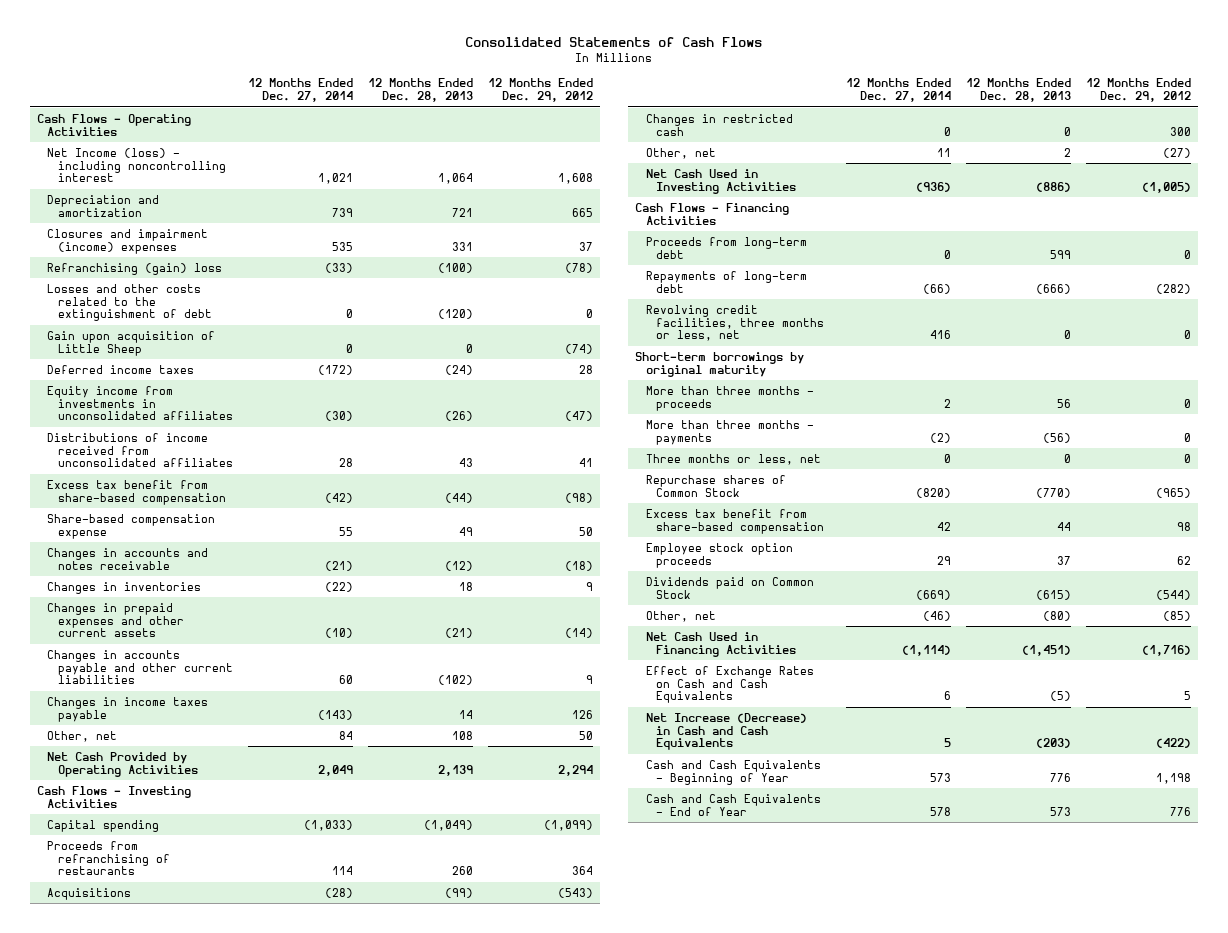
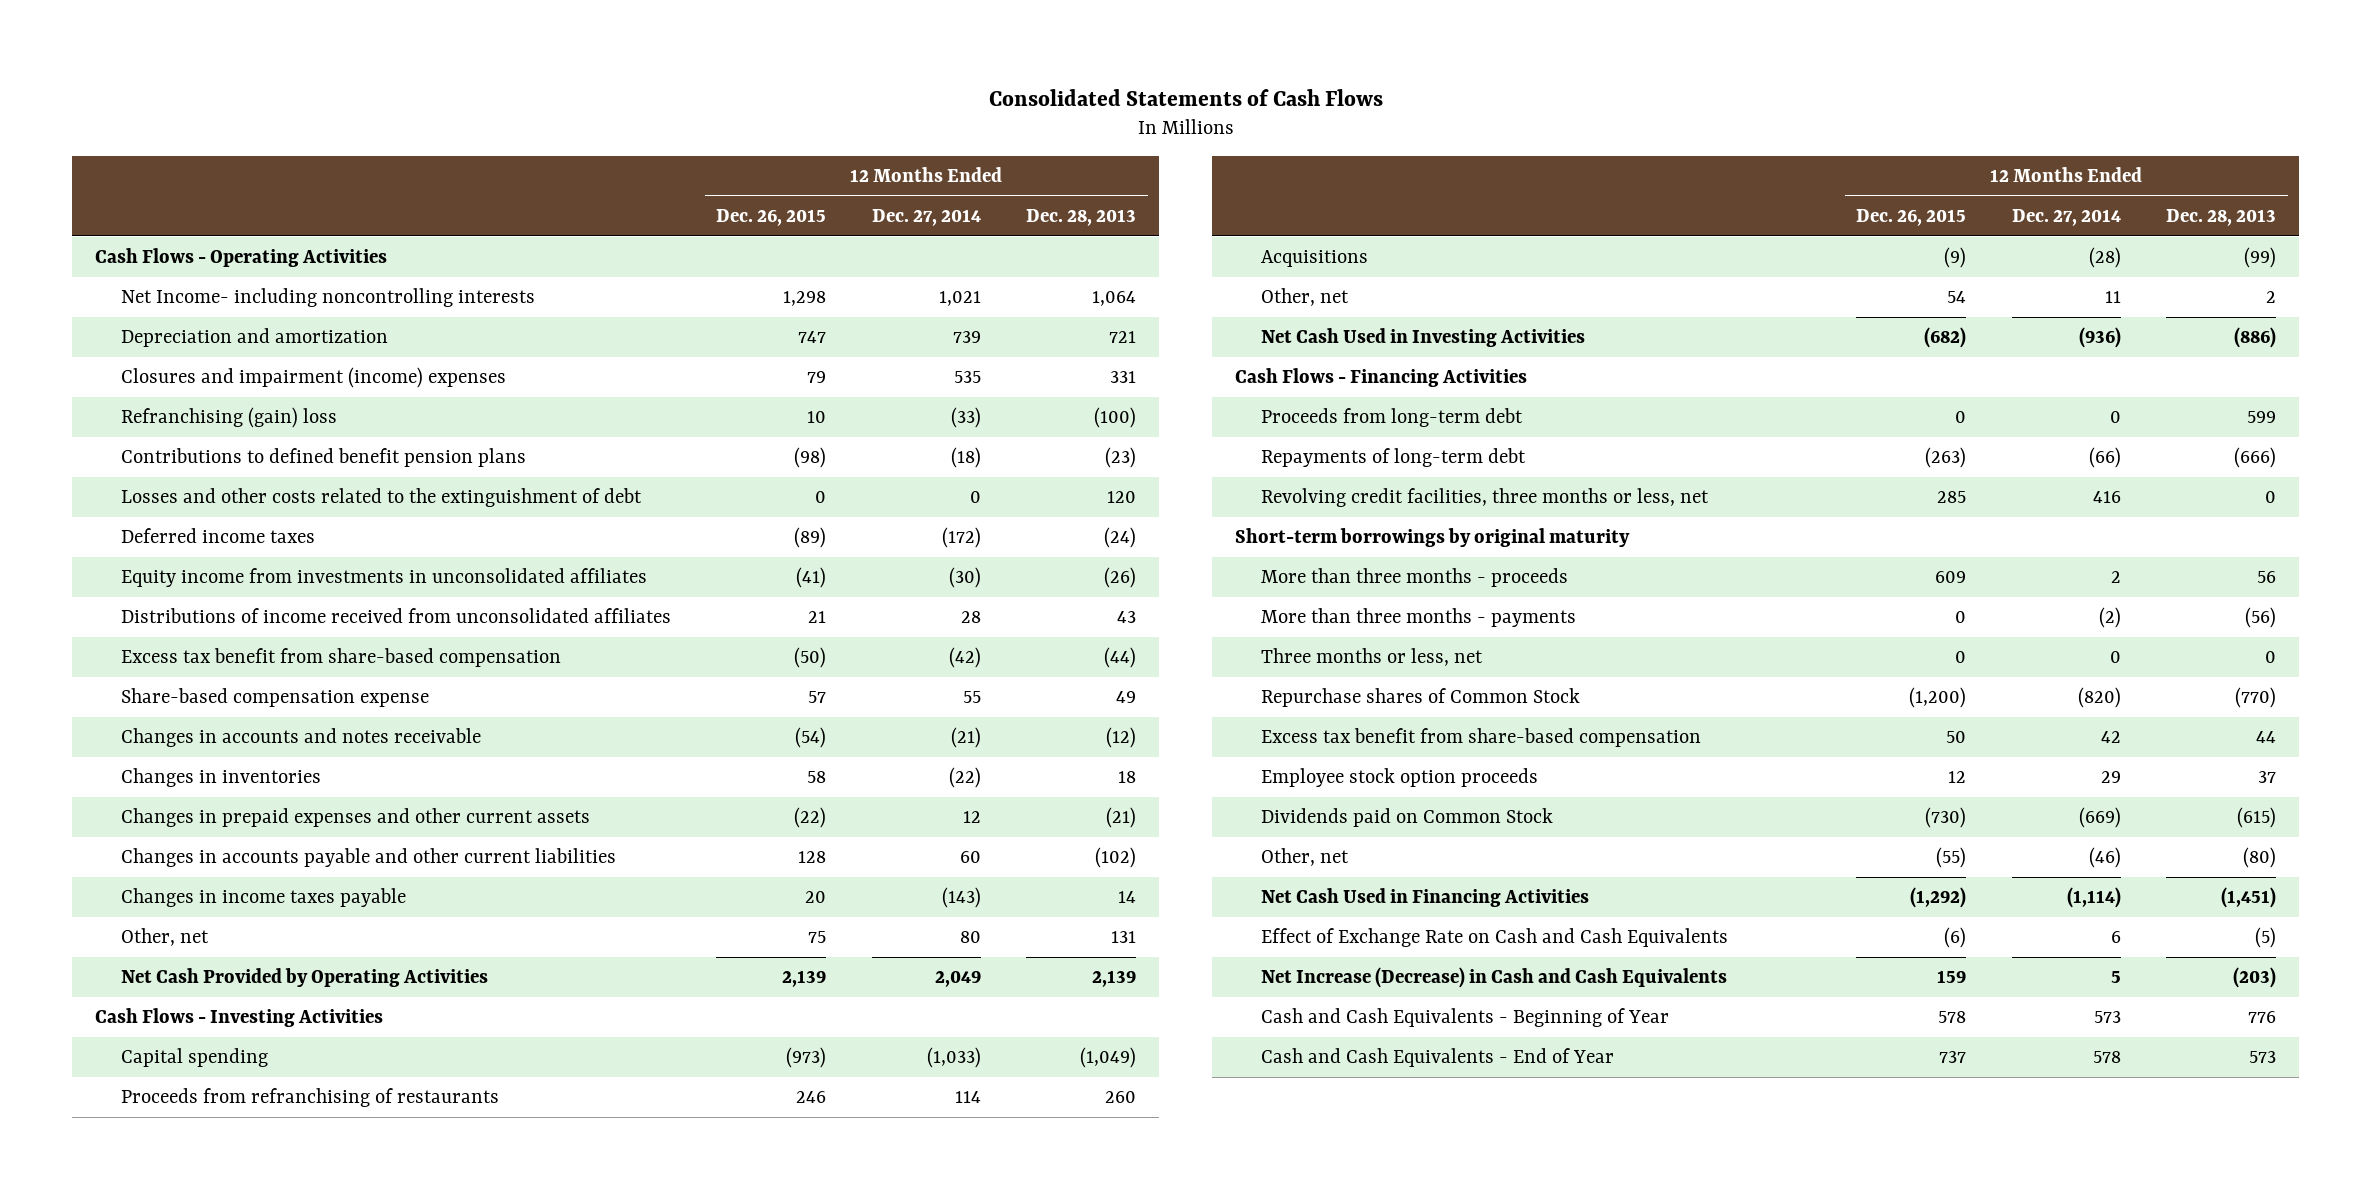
- | 12 Months Ended Dec. 27, 2014 | 12 Months Ended Dec. 28, 2013 | 12 Months Ended Dec. 29, 2012
+ | 12 Months Ended Dec. 26, 2015 | 12 Months Ended Dec. 27, 2014 | 12 Months Ended Dec. 28, 2013
- Net Income (loss) - including noncontrolling interest | 1,021 | 1,064 | 1,608
+ Net Income- including noncontrolling interests | 1,298 | 1,021 | 1,064
- Losses and other costs related to the extinguishment of debt | 0 | (120) | 0
- Gain upon acquisition of Little Sheep | 0 | 0 | (74)
+ Contributions to defined benefit pension plans | (98) | (18) | (23)
+ Losses and other costs related to the extinguishment of debt | 0 | 0 | 120
- Changes in prepaid expenses and other current assets | (10) | (21) | (14)
+ Changes in prepaid expenses and other current assets | (22) | 12 | (21)
- Other, net | 84 | 108 | 50
+ Other, net | 75 | 80 | 131
- Changes in restricted cash | 0 | 0 | 300
- Effect of Exchange Rates on Cash and Cash Equivalents | 6 | (5) | 5
+ Effect of Exchange Rate on Cash and Cash Equivalents | (6) | 6 | (5)

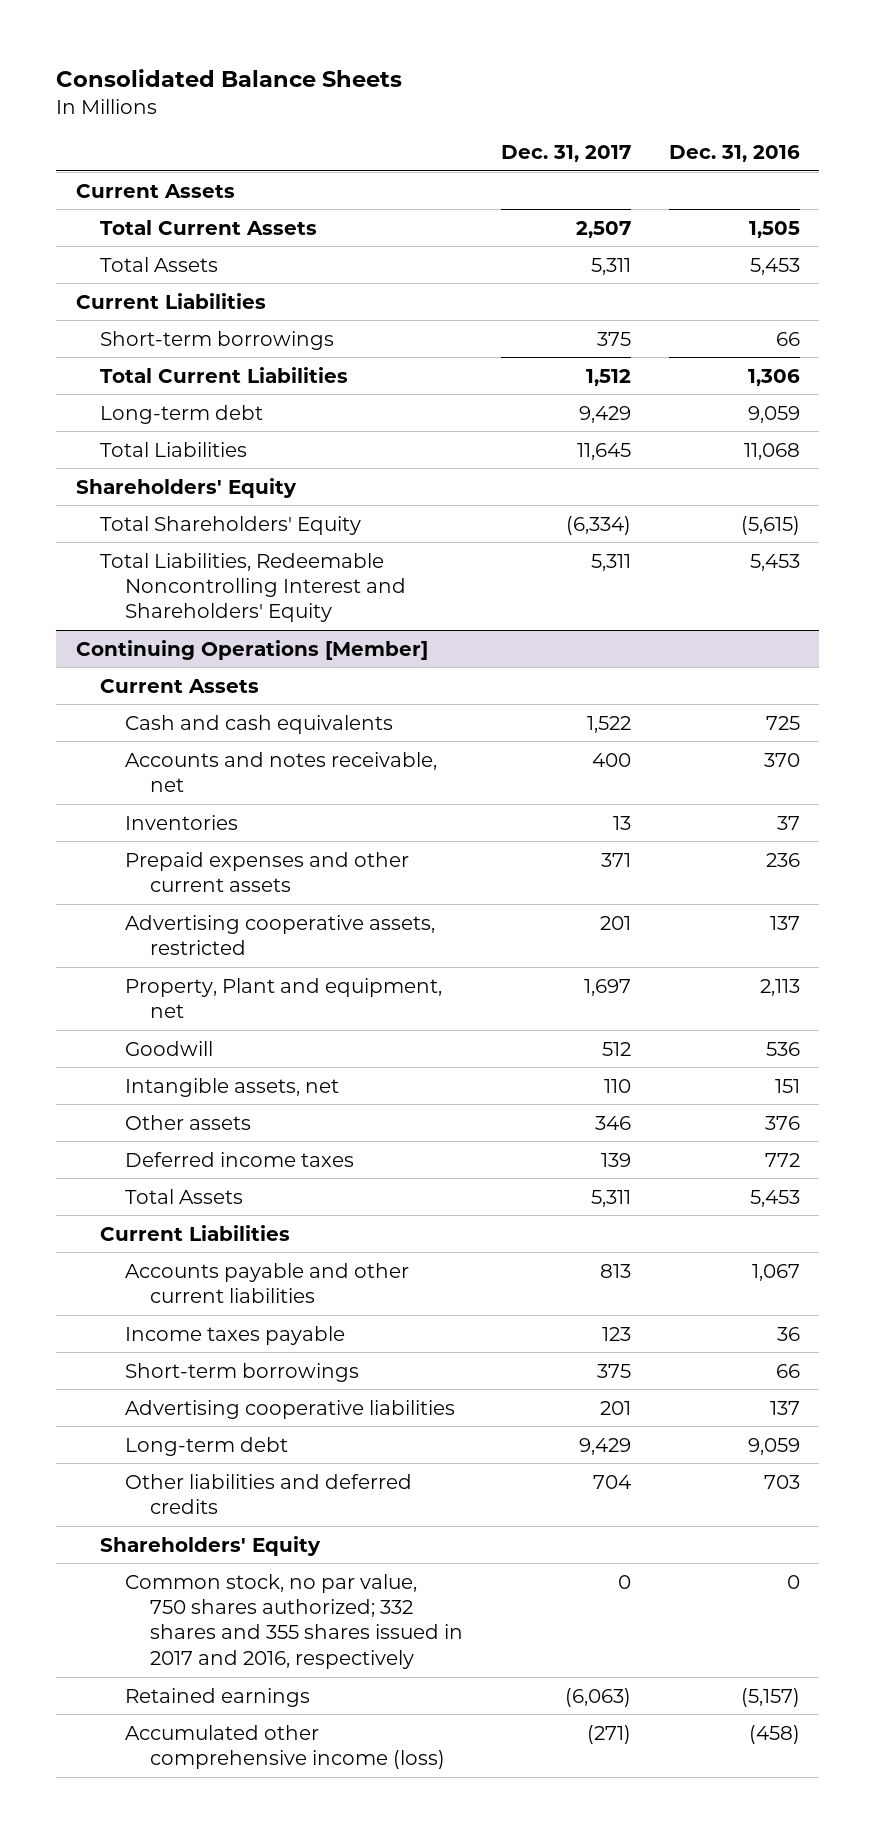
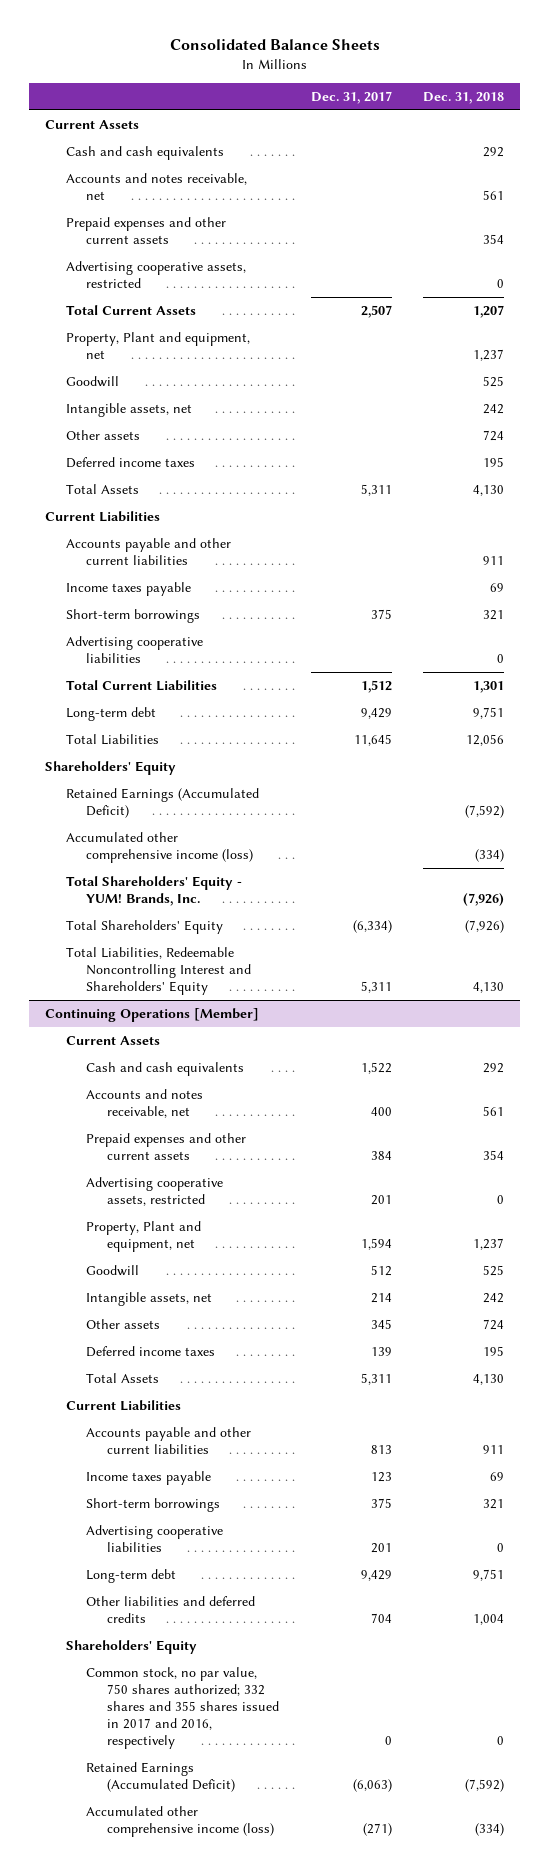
- | Dec. 31, 2017 | Dec. 31, 2016
+ | Dec. 31, 2017 | Dec. 31, 2018
+ Cash and cash equivalents | | 292
+ Accounts and notes receivable, net | | 561
+ Prepaid expenses and other current assets | | 354
+ Advertising cooperative assets, restricted | | 0
+ Property, Plant and equipment, net | | 1,237
+ Goodwill | | 525
+ Intangible assets, net | | 242
+ Other assets | | 724
+ Deferred income taxes | | 195
+ Accounts payable and other current liabilities | | 911
+ Income taxes payable | | 69
+ Advertising cooperative liabilities | | 0
+ Retained Earnings (Accumulated Deficit) | | (7,592)
+ Accumulated other comprehensive income (loss) | | (334)
+ Total Shareholders' Equity - YUM! Brands, Inc. | | (7,926)
@ Continuing Operations [Member]
- Inventories | 13 | 37
- Prepaid expenses and other current assets | 371 | 236
+ Prepaid expenses and other current assets | 384 | 354
- Property, Plant and equipment, net | 1,697 | 2,113
+ Property, Plant and equipment, net | 1,594 | 1,237
- Intangible assets, net | 110 | 151
- Other assets | 346 | 376
+ Intangible assets, net | 214 | 242
+ Other assets | 345 | 724
- Retained earnings | (6,063) | (5,157)
+ Retained Earnings (Accumulated Deficit) | (6,063) | (7,592)

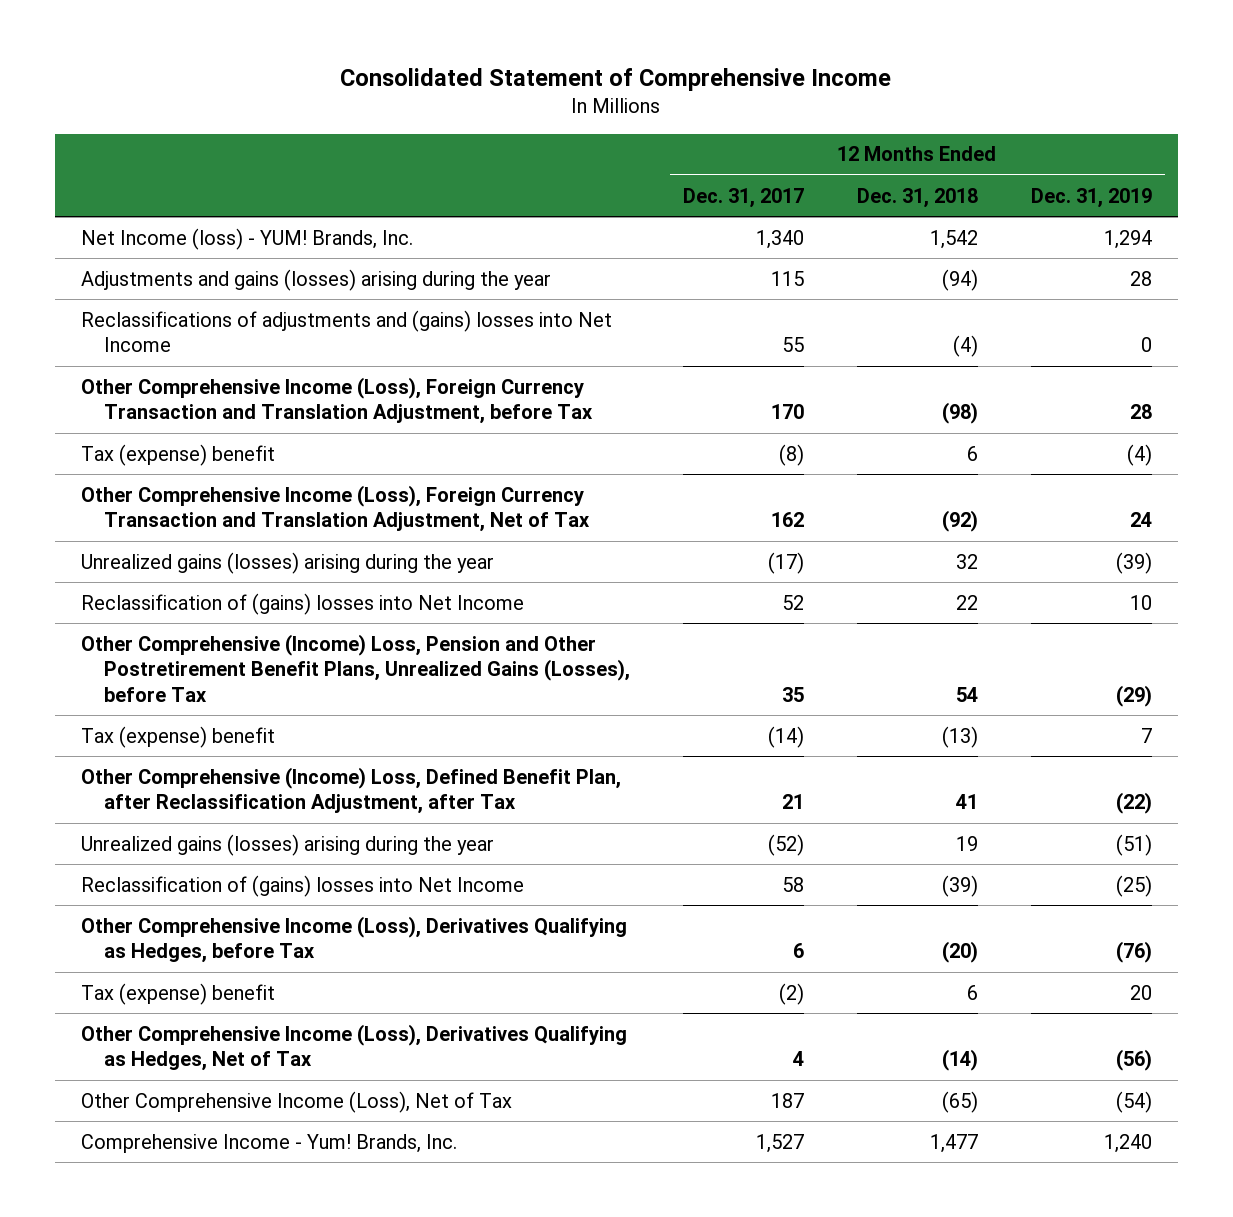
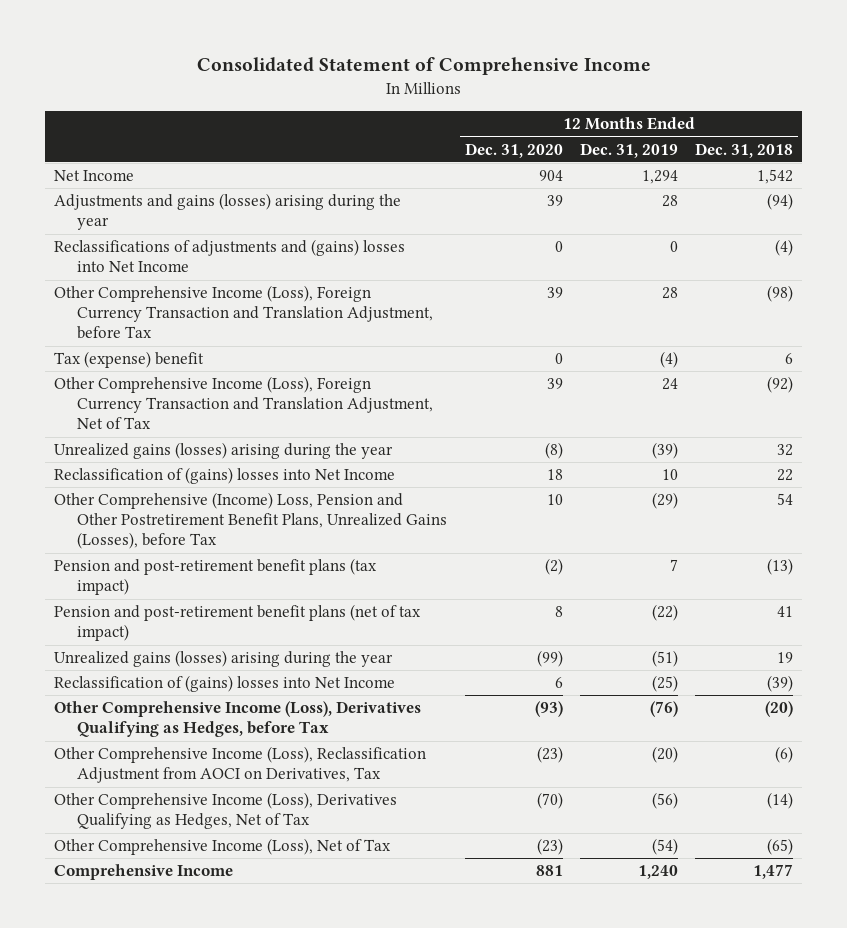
- | 12 Months Ended Dec. 31, 2017 | 12 Months Ended Dec. 31, 2018 | 12 Months Ended Dec. 31, 2019
+ | 12 Months Ended Dec. 31, 2020 | 12 Months Ended Dec. 31, 2019 | 12 Months Ended Dec. 31, 2018
- Net Income (loss) - YUM! Brands, Inc. | 1,340 | 1,542 | 1,294
+ Net Income | 904 | 1,294 | 1,542
- Tax (expense) benefit | (14) | (13) | 7
- Other Comprehensive (Income) Loss, Defined Benefit Plan, after Reclassification Adjustment, after Tax | 21 | 41 | (22)
+ Pension and post-retirement benefit plans (tax impact) | (2) | 7 | (13)
+ Pension and post-retirement benefit plans (net of tax impact) | 8 | (22) | 41
- Tax (expense) benefit | (2) | 6 | 20
+ Other Comprehensive Income (Loss), Reclassification Adjustment from AOCI on Derivatives, Tax | (23) | (20) | (6)
- Comprehensive Income - Yum! Brands, Inc. | 1,527 | 1,477 | 1,240
+ Comprehensive Income | 881 | 1,240 | 1,477

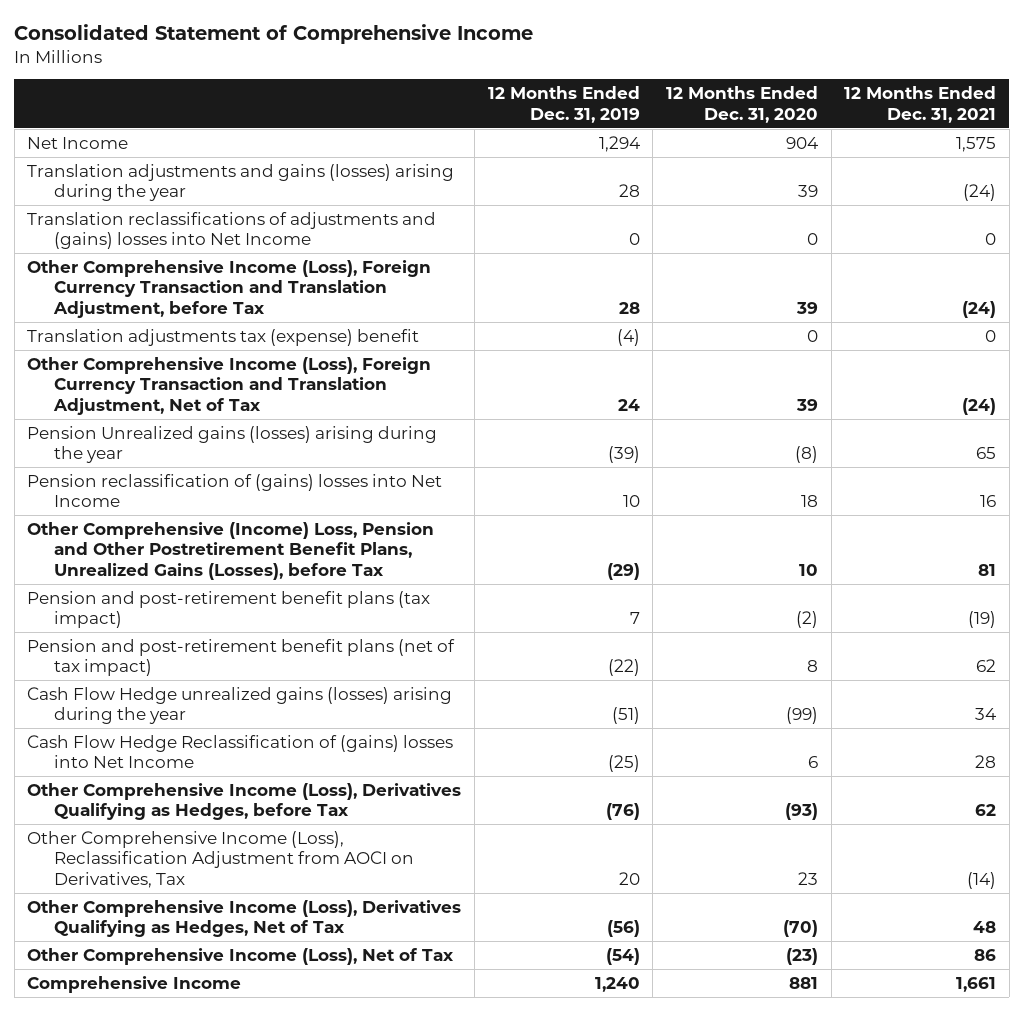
- | 12 Months Ended Dec. 31, 2020 | 12 Months Ended Dec. 31, 2019 | 12 Months Ended Dec. 31, 2018
+ | 12 Months Ended Dec. 31, 2019 | 12 Months Ended Dec. 31, 2020 | 12 Months Ended Dec. 31, 2021
- Adjustments and gains (losses) arising during the year | 39 | 28 | (94)
- Reclassifications of adjustments and (gains) losses into Net Income | 0 | 0 | (4)
+ Translation adjustments and gains (losses) arising during the year | 28 | 39 | (24)
+ Translation reclassifications of adjustments and (gains) losses into Net Income | 0 | 0 | 0
- Tax (expense) benefit | 0 | (4) | 6
+ Translation adjustments tax (expense) benefit | (4) | 0 | 0
- Unrealized gains (losses) arising during the year | (8) | (39) | 32
- Reclassification of (gains) losses into Net Income | 18 | 10 | 22
+ Pension Unrealized gains (losses) arising during the year | (39) | (8) | 65
+ Pension reclassification of (gains) losses into Net Income | 10 | 18 | 16
- Unrealized gains (losses) arising during the year | (99) | (51) | 19
- Reclassification of (gains) losses into Net Income | 6 | (25) | (39)
+ Cash Flow Hedge unrealized gains (losses) arising during the year | (51) | (99) | 34
+ Cash Flow Hedge Reclassification of (gains) losses into Net Income | (25) | 6 | 28
- Other Comprehensive Income (Loss), Reclassification Adjustment from AOCI on Derivatives, Tax | (23) | (20) | (6)
+ Other Comprehensive Income (Loss), Reclassification Adjustment from AOCI on Derivatives, Tax | 20 | 23 | (14)

